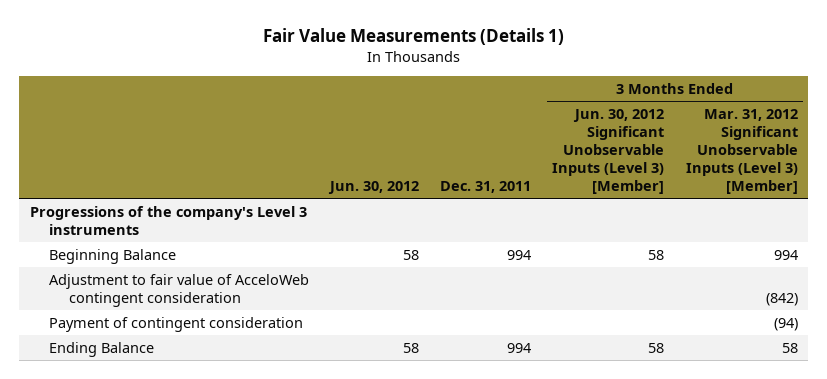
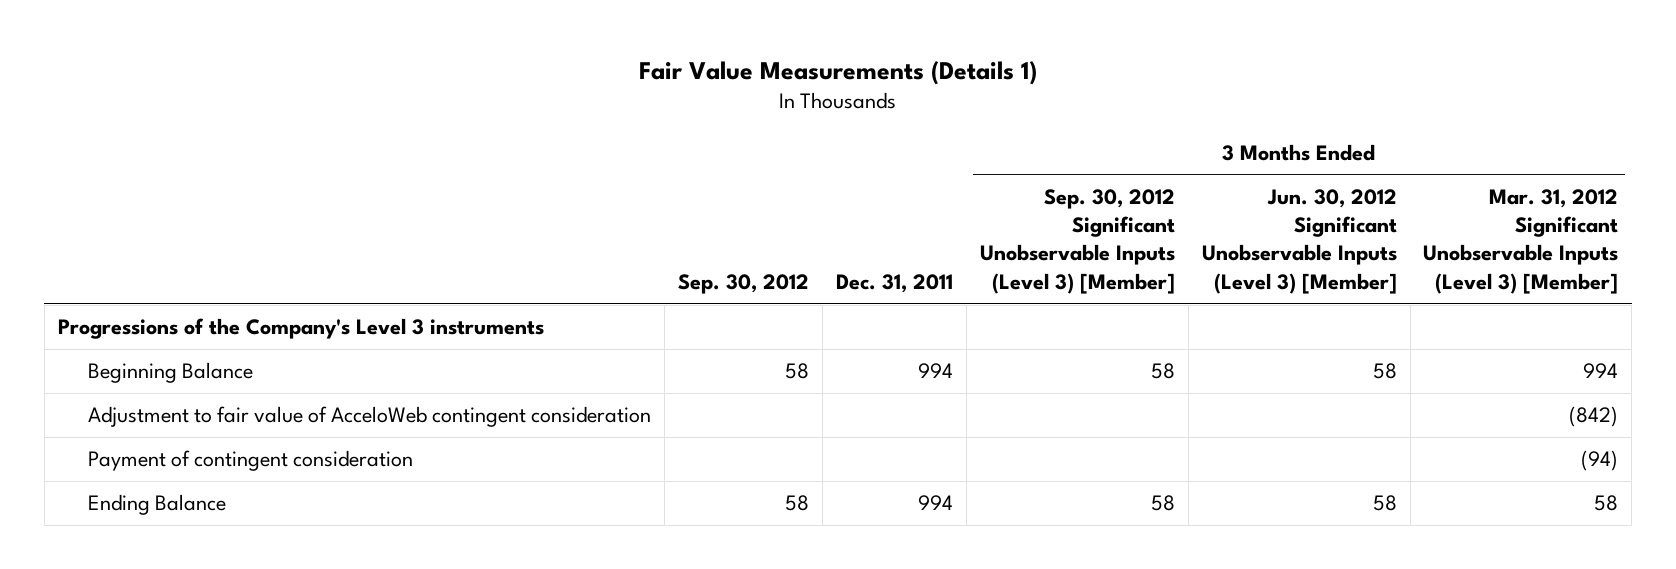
- | Jun. 30, 2012 | Dec. 31, 2011 | 3 Months Ended Jun. 30, 2012 Significant Unobservable Inputs (Level 3) [Member] | 3 Months Ended Mar. 31, 2012 Significant Unobservable Inputs (Level 3) [Member]
+ | Sep. 30, 2012 | Dec. 31, 2011 | 3 Months Ended Sep. 30, 2012 Significant Unobservable Inputs (Level 3) [Member] | 3 Months Ended Jun. 30, 2012 Significant Unobservable Inputs (Level 3) [Member] | 3 Months Ended Mar. 31, 2012 Significant Unobservable Inputs (Level 3) [Member]
- Progressions of the company's Level 3 instruments
+ Progressions of the Company's Level 3 instruments

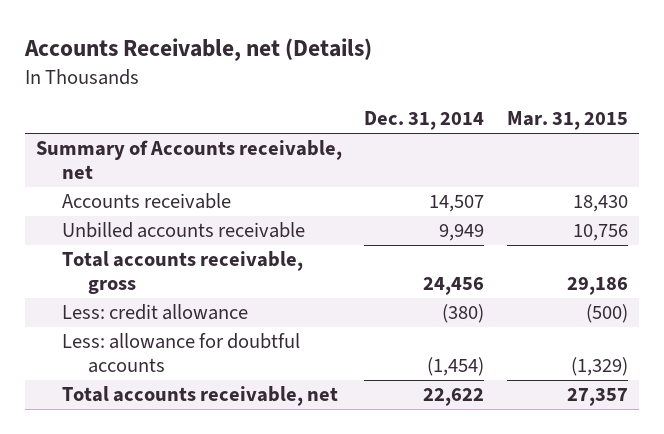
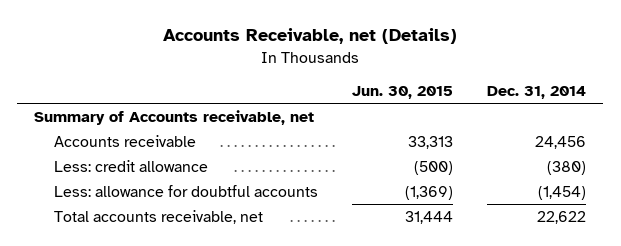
- | Dec. 31, 2014 | Mar. 31, 2015
+ | Jun. 30, 2015 | Dec. 31, 2014
- Accounts receivable | 14,507 | 18,430
- Unbilled accounts receivable | 9,949 | 10,756
- Total accounts receivable, gross | 24,456 | 29,186
+ Accounts receivable | 33,313 | 24,456

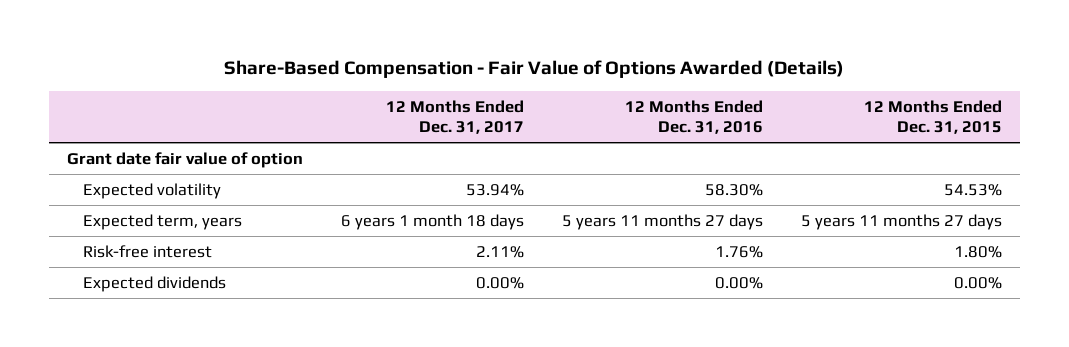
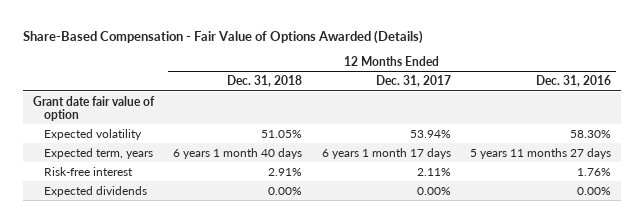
- | 12 Months Ended Dec. 31, 2017 | 12 Months Ended Dec. 31, 2016 | 12 Months Ended Dec. 31, 2015
+ | 12 Months Ended Dec. 31, 2018 | 12 Months Ended Dec. 31, 2017 | 12 Months Ended Dec. 31, 2016
- Expected term, years | 6 years 1 month 18 days | 5 years 11 months 27 days | 5 years 11 months 27 days
+ Expected term, years | 6 years 1 month 40 days | 6 years 1 month 17 days | 5 years 11 months 27 days

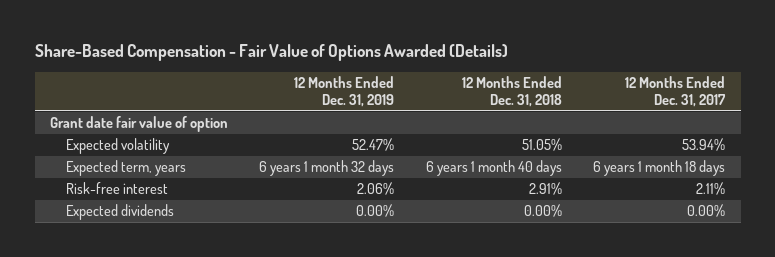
- | 12 Months Ended Dec. 31, 2018 | 12 Months Ended Dec. 31, 2017 | 12 Months Ended Dec. 31, 2016
+ | 12 Months Ended Dec. 31, 2019 | 12 Months Ended Dec. 31, 2018 | 12 Months Ended Dec. 31, 2017
- Expected term, years | 6 years 1 month 40 days | 6 years 1 month 17 days | 5 years 11 months 27 days
+ Expected term, years | 6 years 1 month 32 days | 6 years 1 month 40 days | 6 years 1 month 18 days

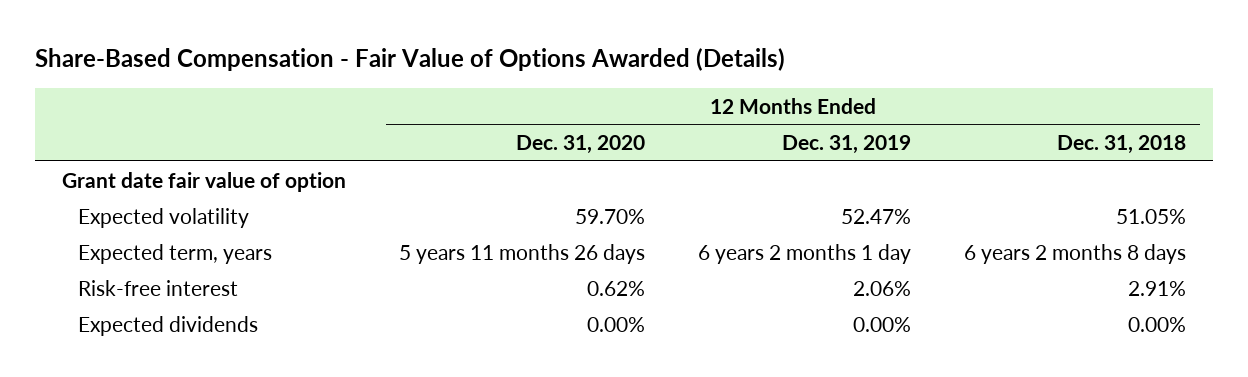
- | 12 Months Ended Dec. 31, 2019 | 12 Months Ended Dec. 31, 2018 | 12 Months Ended Dec. 31, 2017
+ | 12 Months Ended Dec. 31, 2020 | 12 Months Ended Dec. 31, 2019 | 12 Months Ended Dec. 31, 2018
- Expected term, years | 6 years 1 month 32 days | 6 years 1 month 40 days | 6 years 1 month 18 days
+ Expected term, years | 5 years 11 months 26 days | 6 years 2 months 1 day | 6 years 2 months 8 days

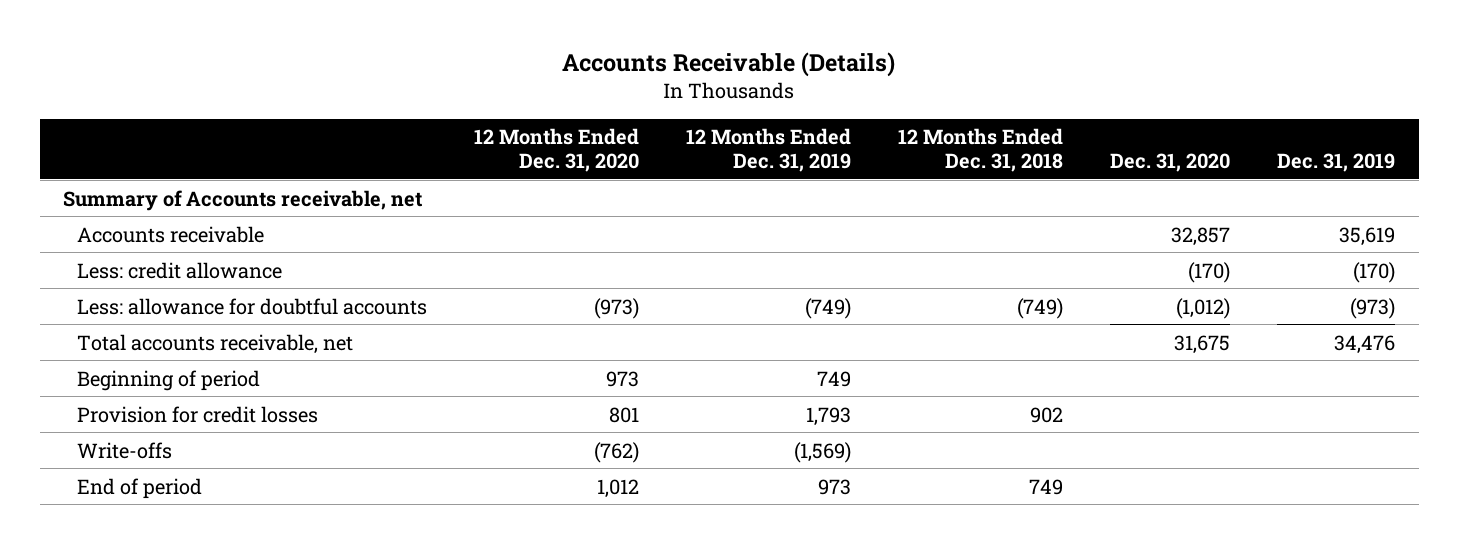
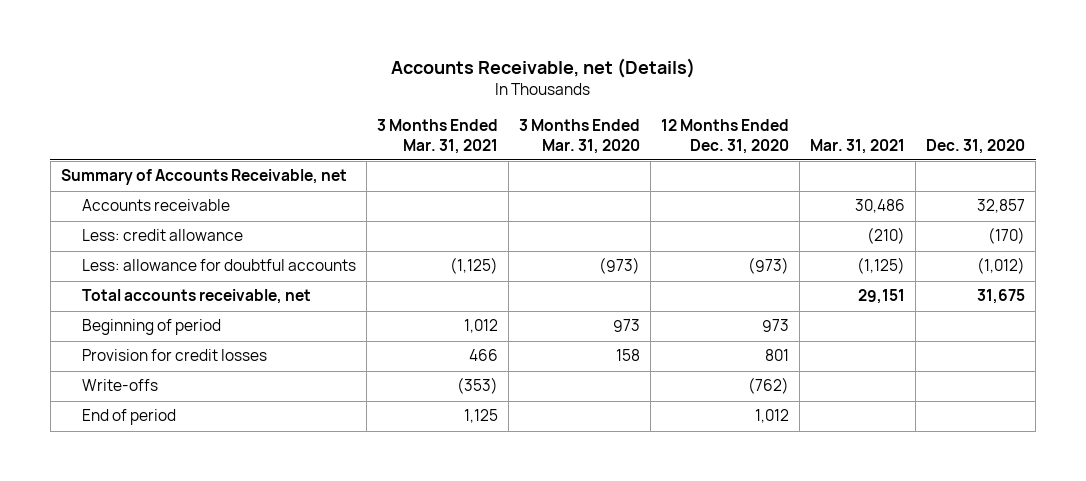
- Accounts Receivable (Details)
+ Accounts Receivable, net (Details)
- | 12 Months Ended Dec. 31, 2020 | 12 Months Ended Dec. 31, 2019 | 12 Months Ended Dec. 31, 2018 | Dec. 31, 2020 | Dec. 31, 2019
+ | 3 Months Ended Mar. 31, 2021 | 3 Months Ended Mar. 31, 2020 | 12 Months Ended Dec. 31, 2020 | Mar. 31, 2021 | Dec. 31, 2020
- Summary of Accounts receivable, net
+ Summary of Accounts Receivable, net

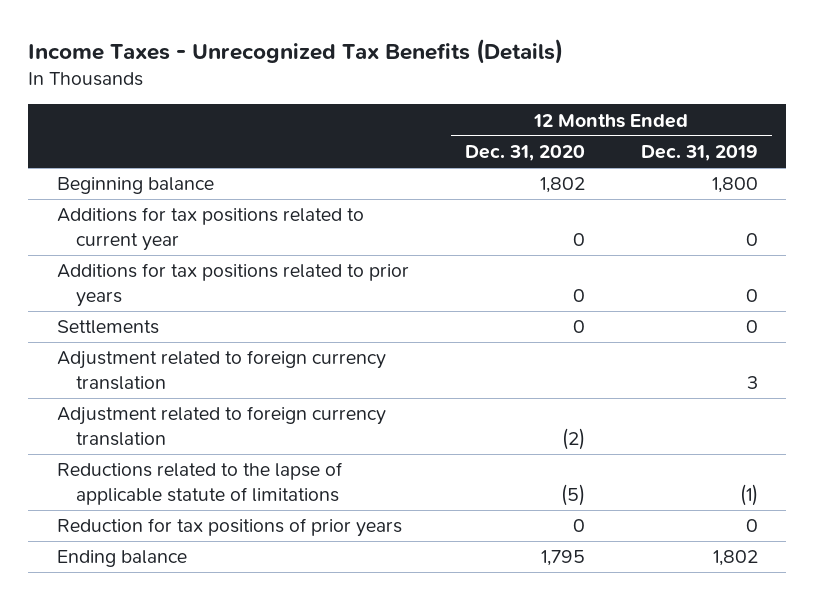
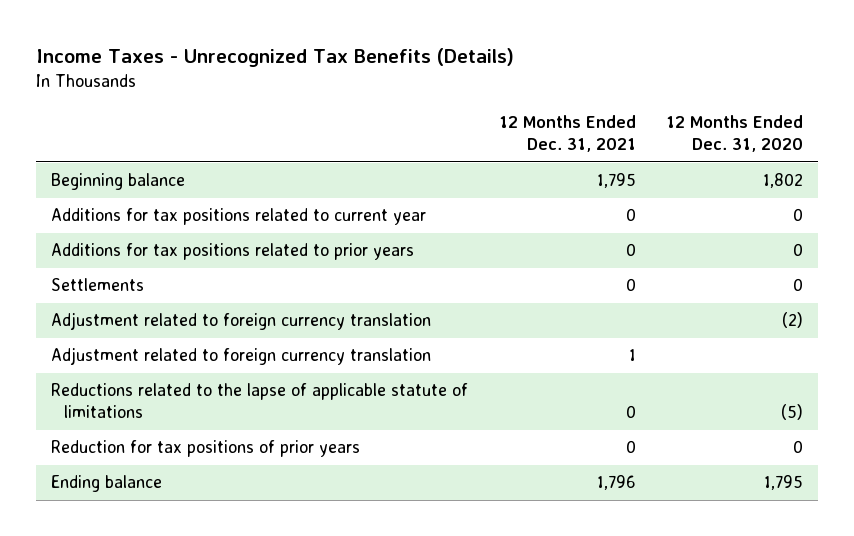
- | 12 Months Ended Dec. 31, 2020 | 12 Months Ended Dec. 31, 2019
+ | 12 Months Ended Dec. 31, 2021 | 12 Months Ended Dec. 31, 2020
moved down: Adjustment related to foreign currency translation | 1 |

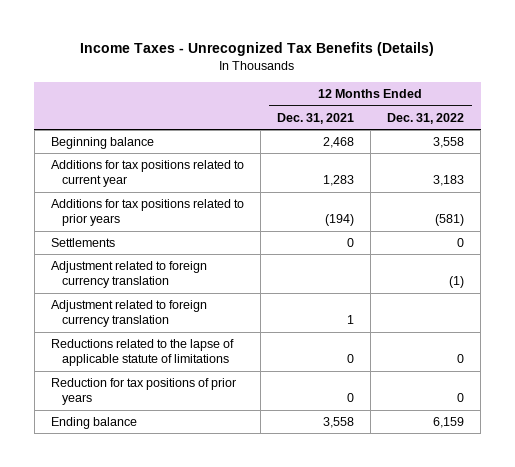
- | 12 Months Ended Dec. 31, 2021 | 12 Months Ended Dec. 31, 2020
+ | 12 Months Ended Dec. 31, 2021 | 12 Months Ended Dec. 31, 2022
- Beginning balance | 1,795 | 1,802
- Additions for tax positions related to current year | 0 | 0
- Additions for tax positions related to prior years | 0 | 0
+ Beginning balance | 2,468 | 3,558
+ Additions for tax positions related to current year | 1,283 | 3,183
+ Additions for tax positions related to prior years | (194) | (581)
- Ending balance | 1,796 | 1,795
+ Ending balance | 3,558 | 6,159

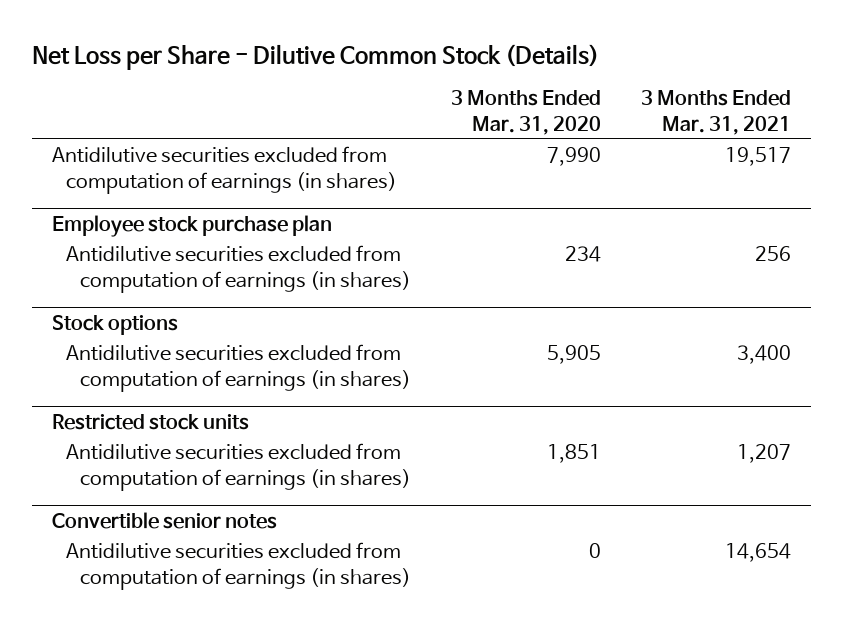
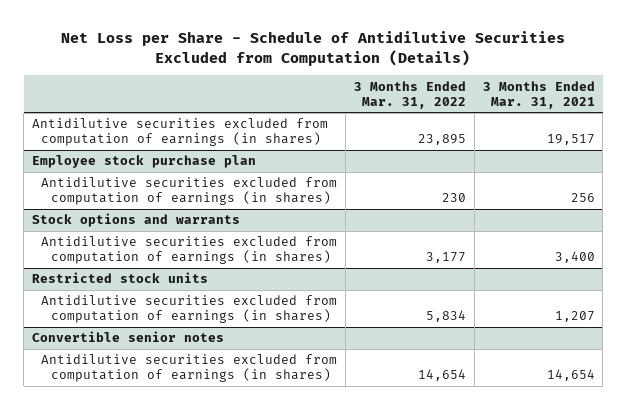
- Net Loss per Share - Dilutive Common Stock (Details)
+ Net Loss per Share - Schedule of Antidilutive Securities Excluded from Computation (Details)
- | 3 Months Ended Mar. 31, 2020 | 3 Months Ended Mar. 31, 2021
+ | 3 Months Ended Mar. 31, 2022 | 3 Months Ended Mar. 31, 2021
- Stock options
+ Stock options and warrants

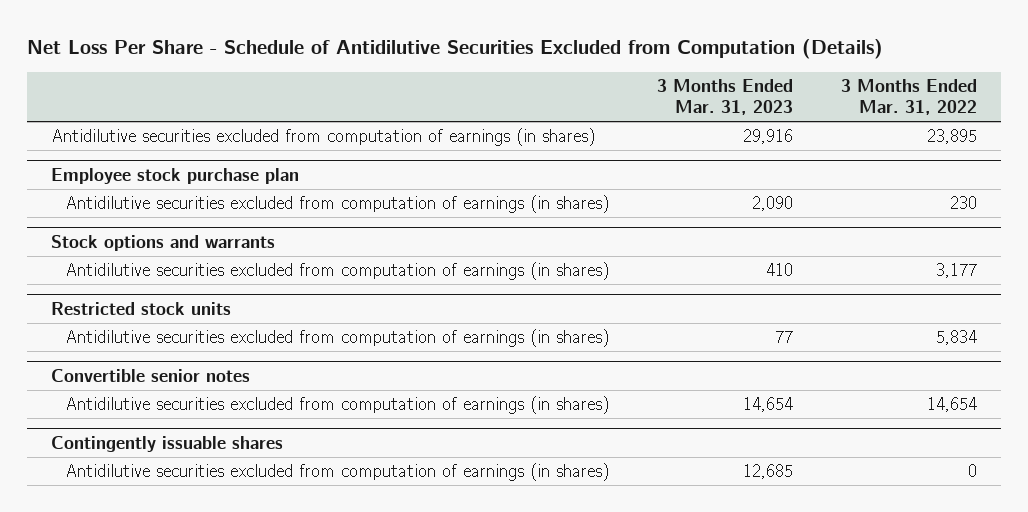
- Net Loss per Share - Schedule of Antidilutive Securities Excluded from Computation (Details)
+ Net Loss Per Share - Schedule of Antidilutive Securities Excluded from Computation (Details)
- | 3 Months Ended Mar. 31, 2022 | 3 Months Ended Mar. 31, 2021
+ | 3 Months Ended Mar. 31, 2023 | 3 Months Ended Mar. 31, 2022
+ Contingently issuable shares
+ Antidilutive securities excluded from computation of earnings (in shares) | 12,685 | 0

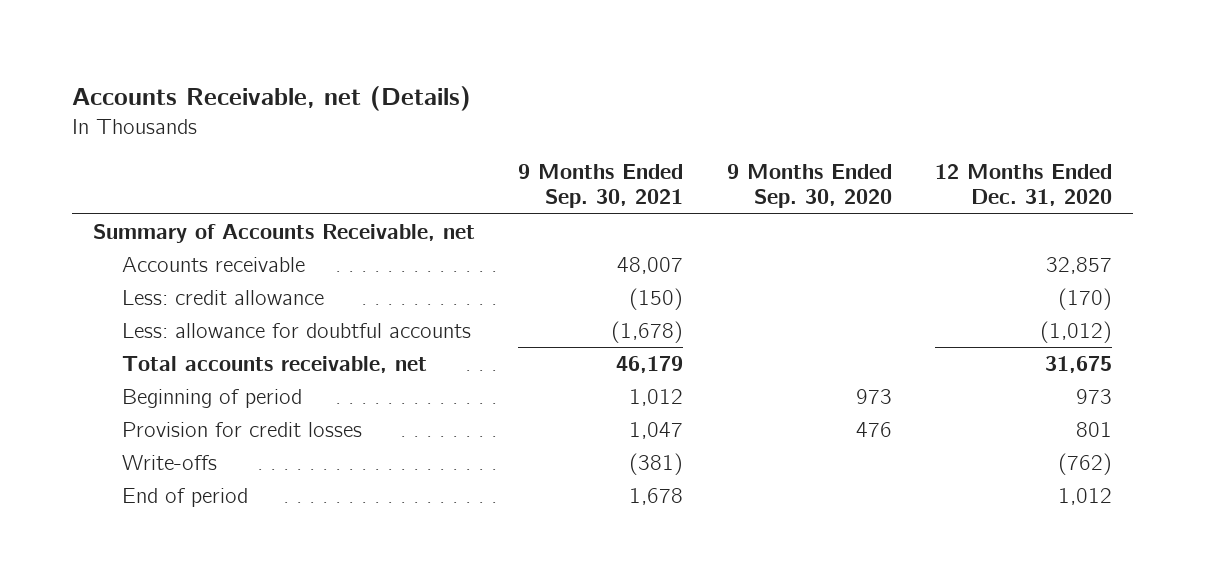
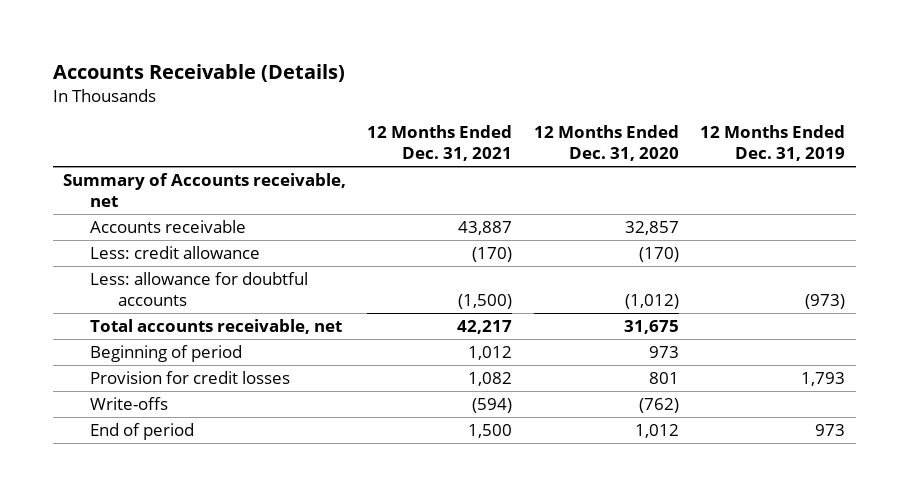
- Accounts Receivable, net (Details)
+ Accounts Receivable (Details)
- | 9 Months Ended Sep. 30, 2021 | 9 Months Ended Sep. 30, 2020 | 12 Months Ended Dec. 31, 2020
+ | 12 Months Ended Dec. 31, 2021 | 12 Months Ended Dec. 31, 2020 | 12 Months Ended Dec. 31, 2019
- Summary of Accounts Receivable, net
+ Summary of Accounts receivable, net

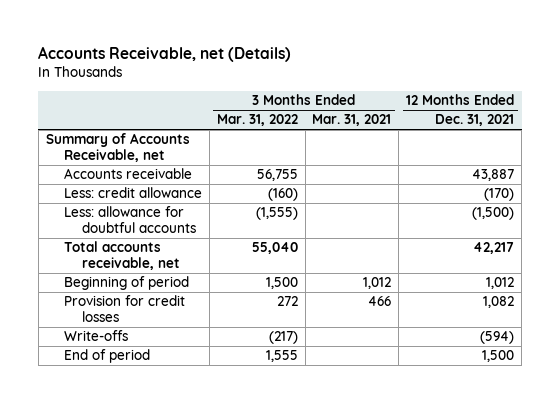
- Accounts Receivable (Details)
+ Accounts Receivable, net (Details)
- | 12 Months Ended Dec. 31, 2021 | 12 Months Ended Dec. 31, 2020 | 12 Months Ended Dec. 31, 2019
+ | 3 Months Ended Mar. 31, 2022 | 3 Months Ended Mar. 31, 2021 | 12 Months Ended Dec. 31, 2021
- Summary of Accounts receivable, net
+ Summary of Accounts Receivable, net

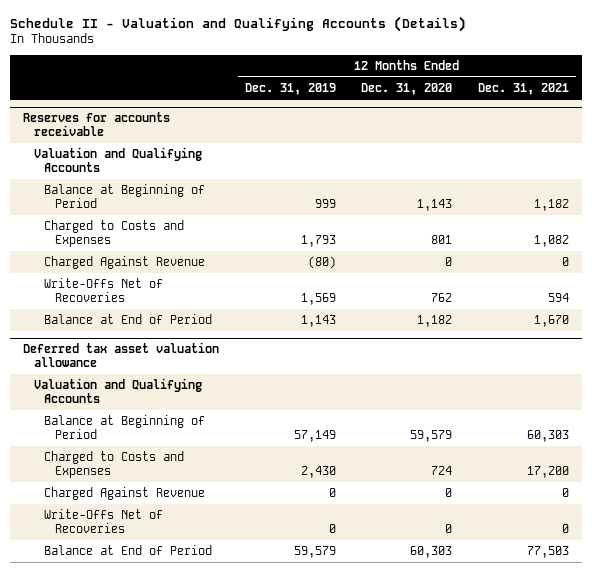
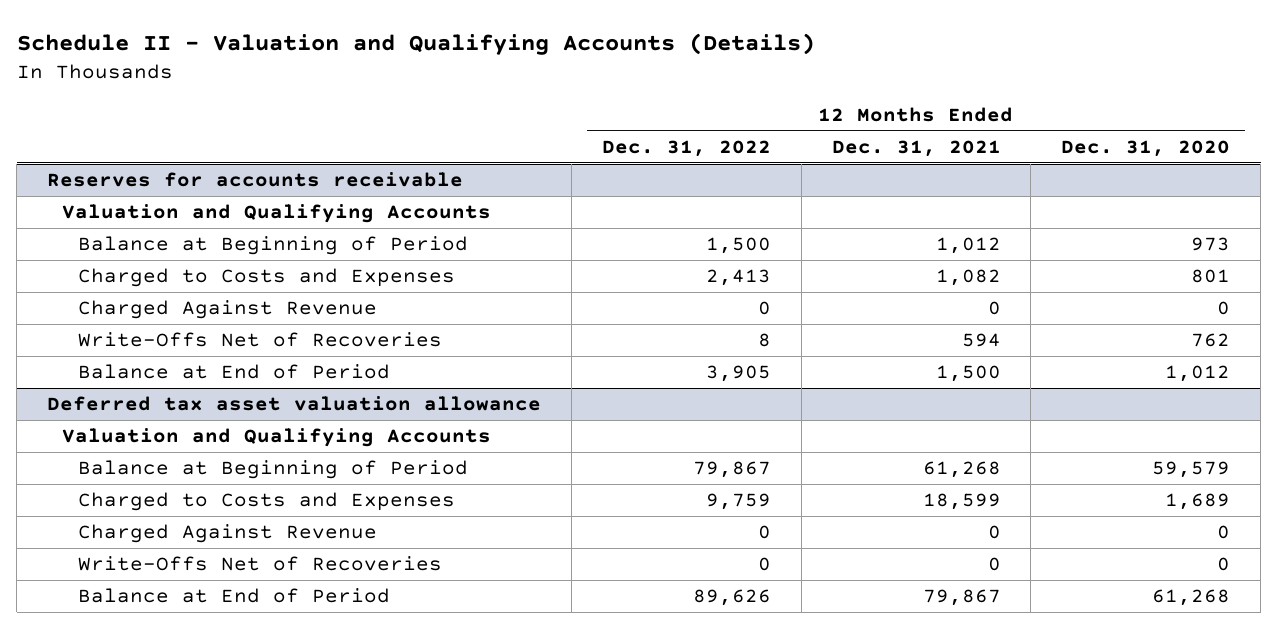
- | 12 Months Ended Dec. 31, 2019 | 12 Months Ended Dec. 31, 2020 | 12 Months Ended Dec. 31, 2021
+ | 12 Months Ended Dec. 31, 2022 | 12 Months Ended Dec. 31, 2021 | 12 Months Ended Dec. 31, 2020
@ Reserves for accounts receivable
- Balance at Beginning of Period | 999 | 1,143 | 1,182
+ Balance at Beginning of Period | 1,500 | 1,012 | 973
- Balance at End of Period | 1,143 | 1,182 | 1,670
+ Balance at End of Period | 3,905 | 1,500 | 1,012
@ Deferred tax asset valuation allowance
- Balance at Beginning of Period | 57,149 | 59,579 | 60,303
- Charged to Costs and Expenses | 2,430 | 724 | 17,200
+ Balance at Beginning of Period | 79,867 | 61,268 | 59,579
+ Charged to Costs and Expenses | 9,759 | 18,599 | 1,689
- Balance at End of Period | 59,579 | 60,303 | 77,503
+ Balance at End of Period | 89,626 | 79,867 | 61,268

